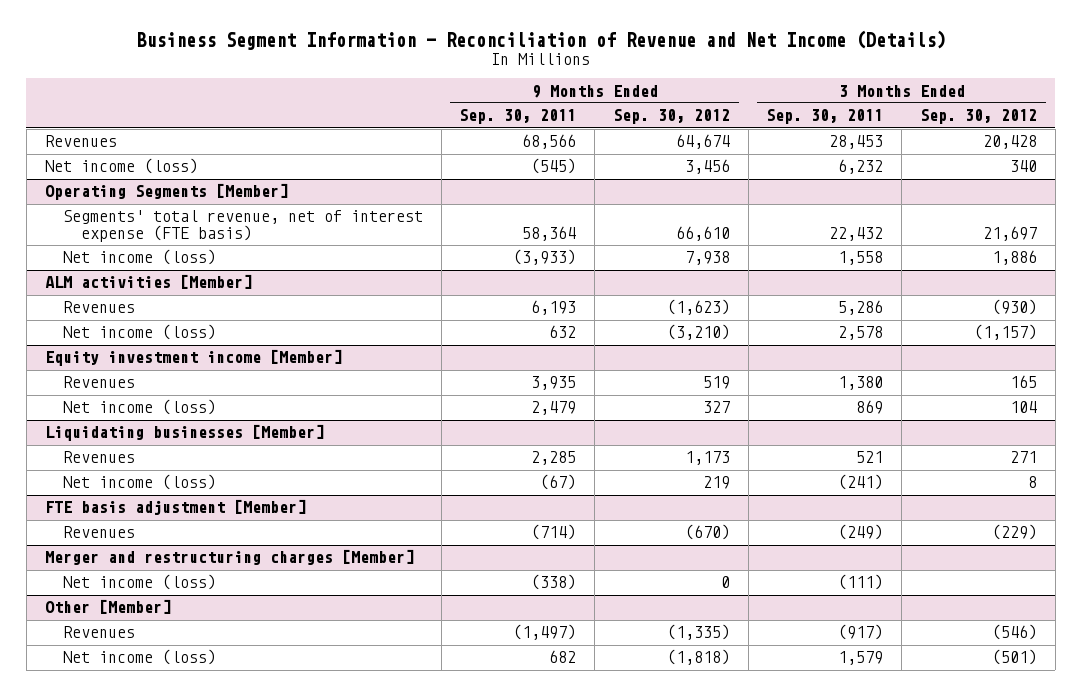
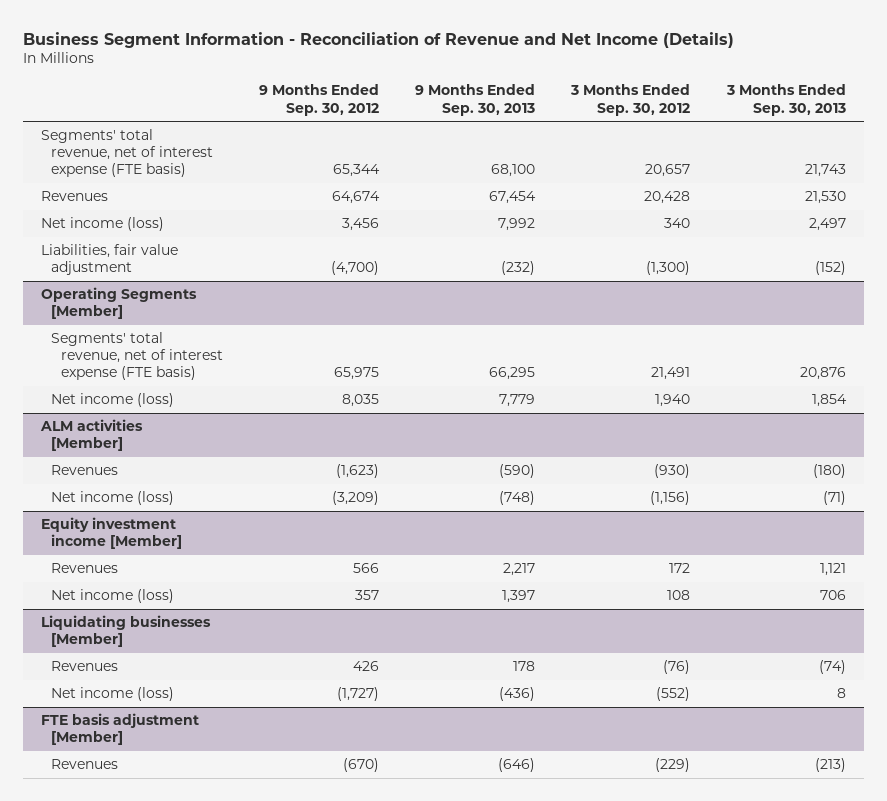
- | 9 Months Ended Sep. 30, 2011 | 9 Months Ended Sep. 30, 2012 | 3 Months Ended Sep. 30, 2011 | 3 Months Ended Sep. 30, 2012
+ | 9 Months Ended Sep. 30, 2012 | 9 Months Ended Sep. 30, 2013 | 3 Months Ended Sep. 30, 2012 | 3 Months Ended Sep. 30, 2013
+ Segments' total revenue, net of interest expense (FTE basis) | 65,344 | 68,100 | 20,657 | 21,743
+ Liabilities, fair value adjustment | (4,700) | (232) | (1,300) | (152)
@ Operating Segments [Member]
- Segments' total revenue, net of interest expense (FTE basis) | 58,364 | 66,610 | 22,432 | 21,697
- Net income (loss) | (3,933) | 7,938 | 1,558 | 1,886
+ Segments' total revenue, net of interest expense (FTE basis) | 65,975 | 66,295 | 21,491 | 20,876
+ Net income (loss) | 8,035 | 7,779 | 1,940 | 1,854
@ ALM activities [Member]
- Net income (loss) | 632 | (3,210) | 2,578 | (1,157)
+ Net income (loss) | (3,209) | (748) | (1,156) | (71)
@ Equity investment income [Member]
- Revenues | 3,935 | 519 | 1,380 | 165
- Net income (loss) | 2,479 | 327 | 869 | 104
+ Revenues | 566 | 2,217 | 172 | 1,121
+ Net income (loss) | 357 | 1,397 | 108 | 706
@ Liquidating businesses [Member]
- Revenues | 2,285 | 1,173 | 521 | 271
- Net income (loss) | (67) | 219 | (241) | 8
+ Revenues | 426 | 178 | (76) | (74)
+ Net income (loss) | (1,727) | (436) | (552) | 8
- Merger and restructuring charges [Member]
- Net income (loss) | (338) | 0 | (111) |
- Other [Member]
- Revenues | (1,497) | (1,335) | (917) | (546)
- Net income (loss) | 682 | (1,818) | 1,579 | (501)

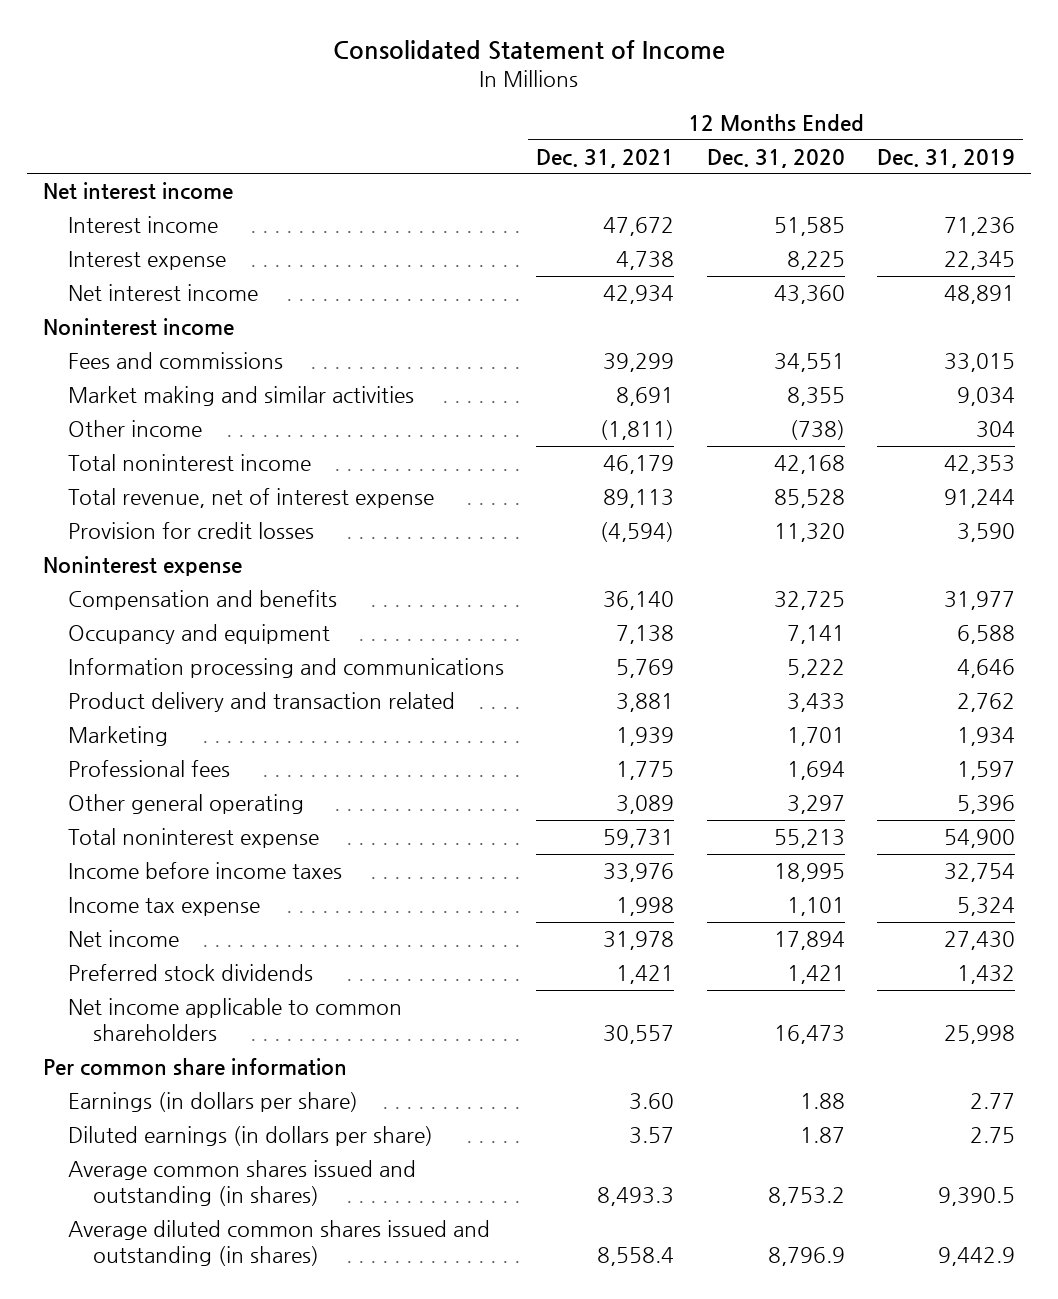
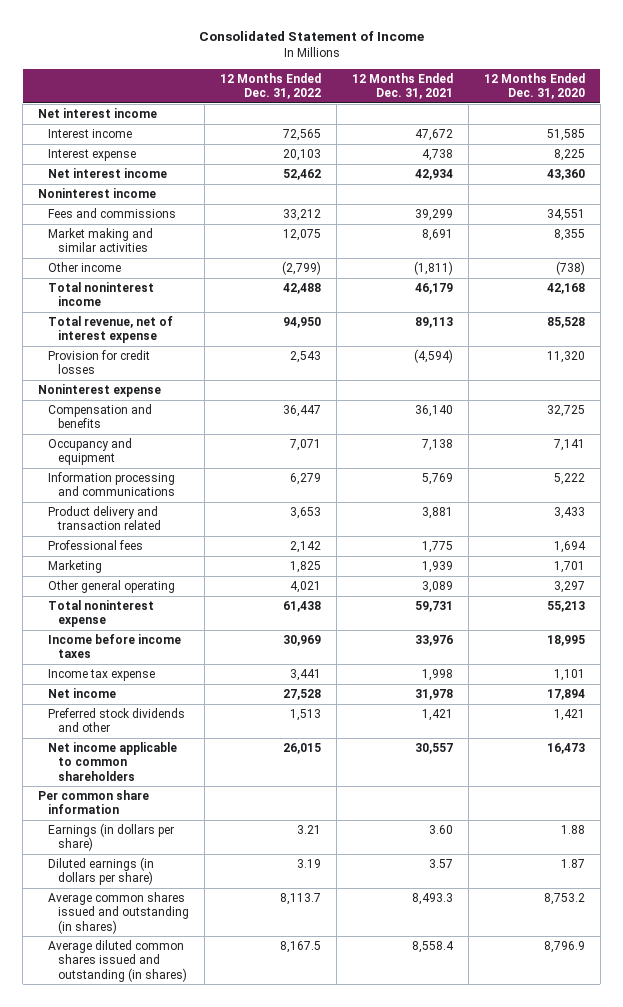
- | 12 Months Ended Dec. 31, 2021 | 12 Months Ended Dec. 31, 2020 | 12 Months Ended Dec. 31, 2019
+ | 12 Months Ended Dec. 31, 2022 | 12 Months Ended Dec. 31, 2021 | 12 Months Ended Dec. 31, 2020
moved down: Marketing | 1,825 | 1,939 | 1,701
- Preferred stock dividends | 1,421 | 1,421 | 1,432
+ Preferred stock dividends and other | 1,513 | 1,421 | 1,421

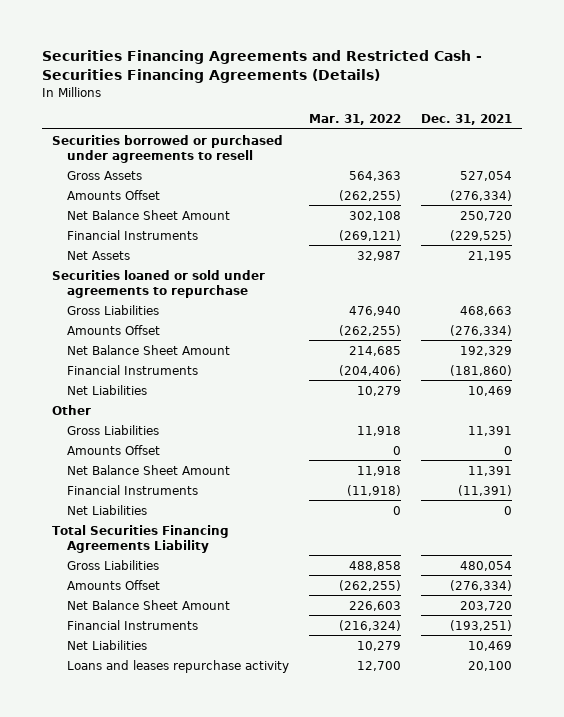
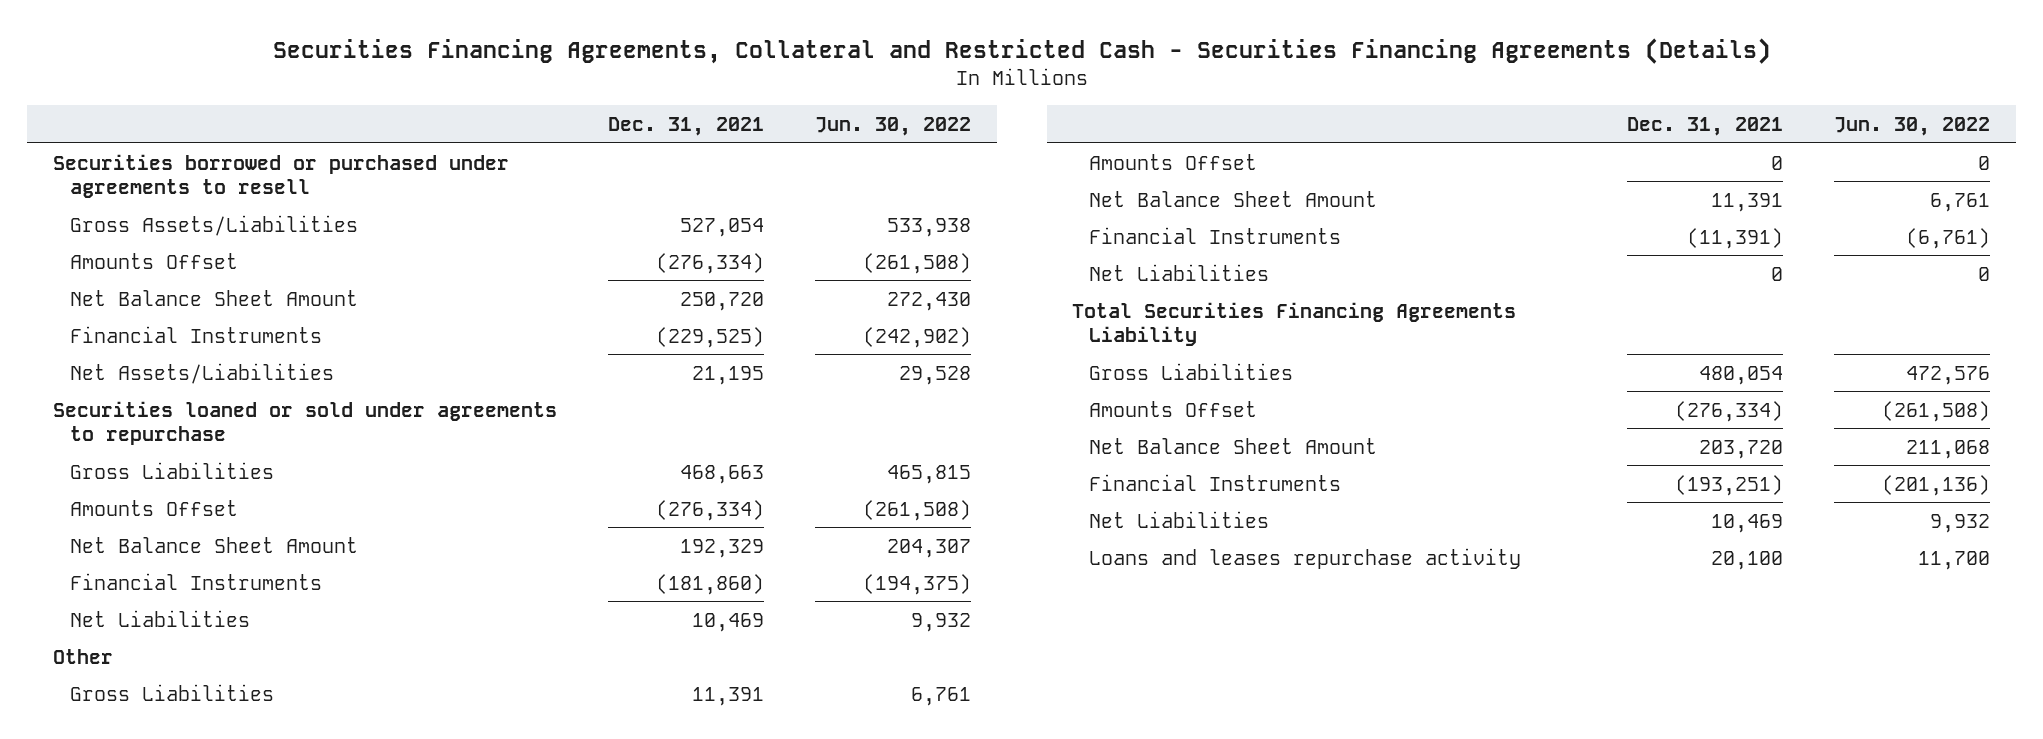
- Securities Financing Agreements and Restricted Cash - Securities Financing Agreements (Details)
+ Securities Financing Agreements, Collateral and Restricted Cash - Securities Financing Agreements (Details)
- | Mar. 31, 2022 | Dec. 31, 2021
+ | Dec. 31, 2021 | Jun. 30, 2022
- Gross Assets | 564,363 | 527,054
+ Gross Assets/Liabilities | 527,054 | 533,938
- Net Assets | 32,987 | 21,195
+ Net Assets/Liabilities | 21,195 | 29,528

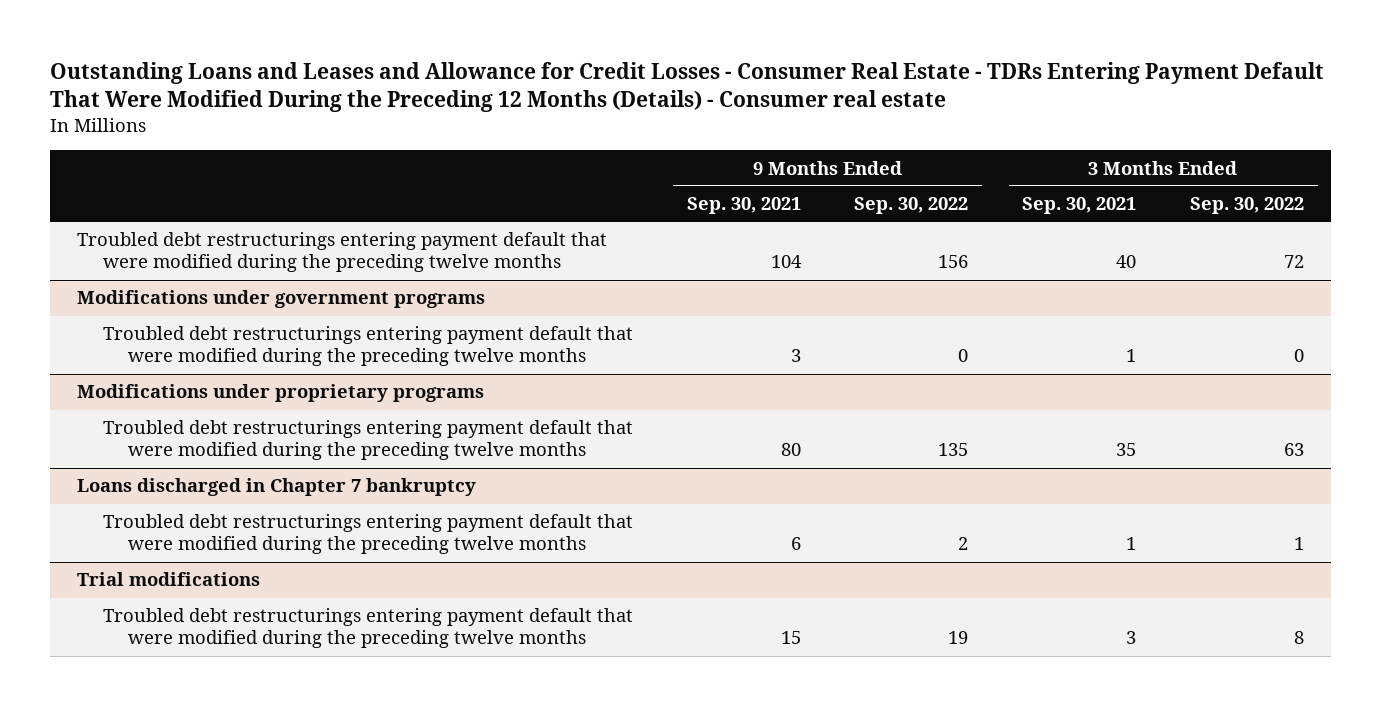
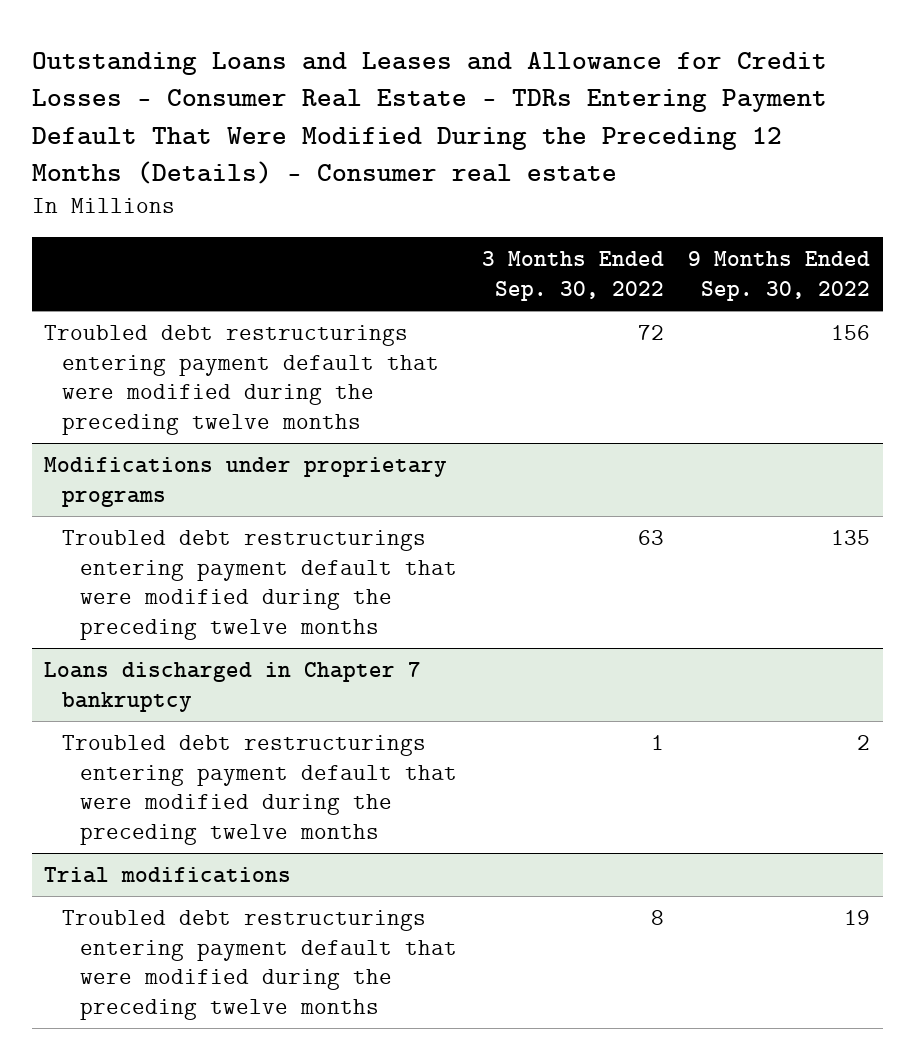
- | 9 Months Ended Sep. 30, 2021 | 9 Months Ended Sep. 30, 2022 | 3 Months Ended Sep. 30, 2021 | 3 Months Ended Sep. 30, 2022
+ | 3 Months Ended Sep. 30, 2022 | 9 Months Ended Sep. 30, 2022
- Modifications under government programs
- Troubled debt restructurings entering payment default that were modified during the preceding twelve months | 3 | 0 | 1 | 0

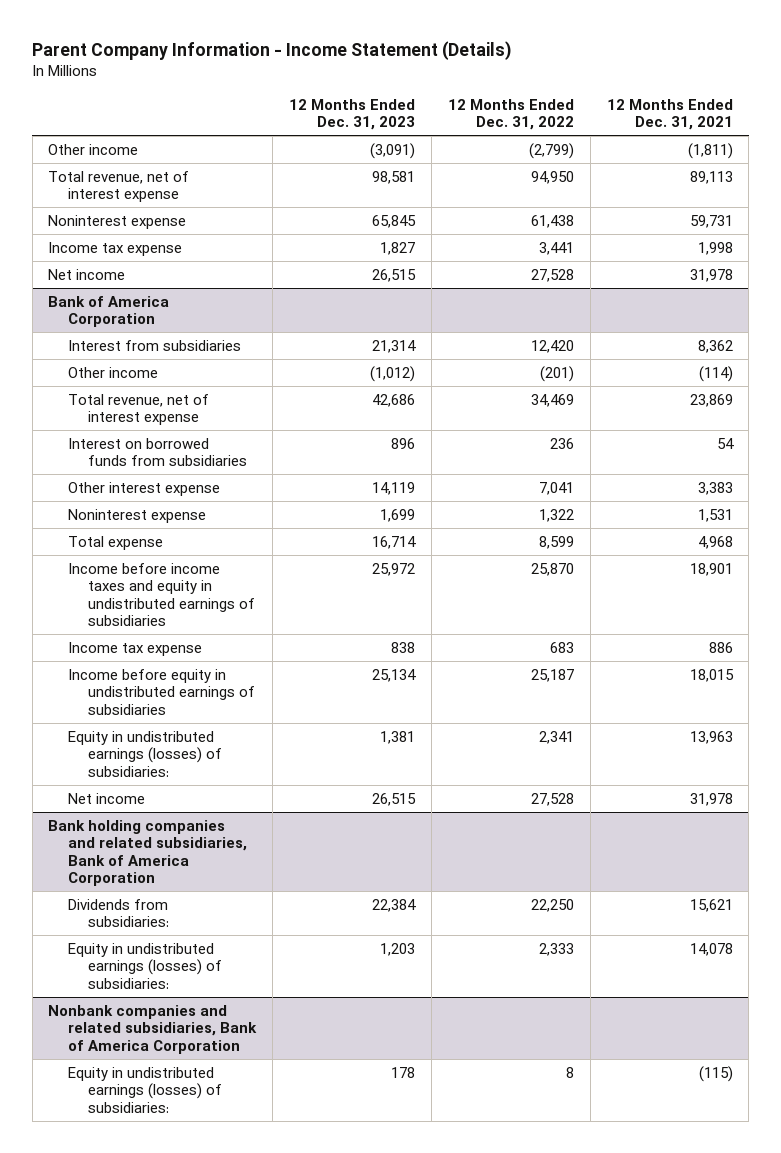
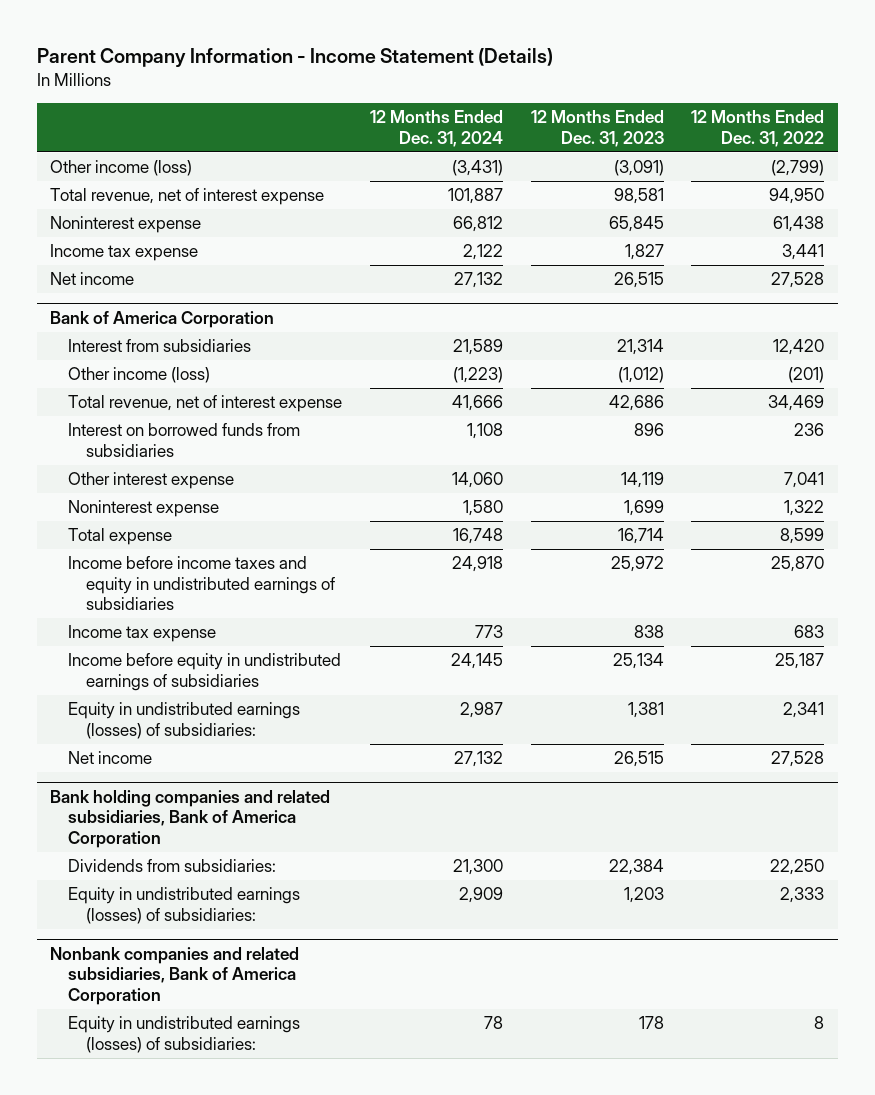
- | 12 Months Ended Dec. 31, 2023 | 12 Months Ended Dec. 31, 2022 | 12 Months Ended Dec. 31, 2021
+ | 12 Months Ended Dec. 31, 2024 | 12 Months Ended Dec. 31, 2023 | 12 Months Ended Dec. 31, 2022
- Other income | (3,091) | (2,799) | (1,811)
+ Other income (loss) | (3,431) | (3,091) | (2,799)
@ Bank of America Corporation
- Other income | (1,012) | (201) | (114)
+ Other income (loss) | (1,223) | (1,012) | (201)

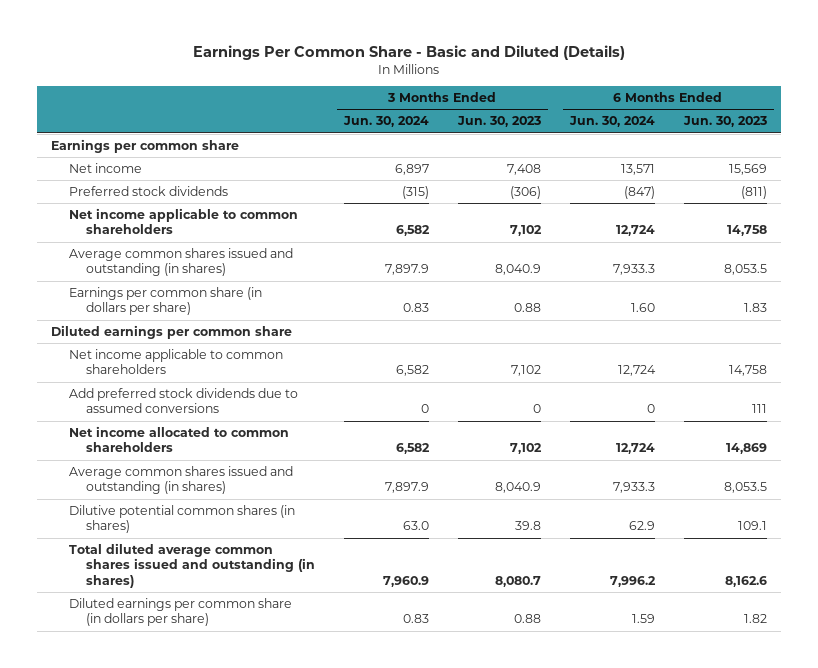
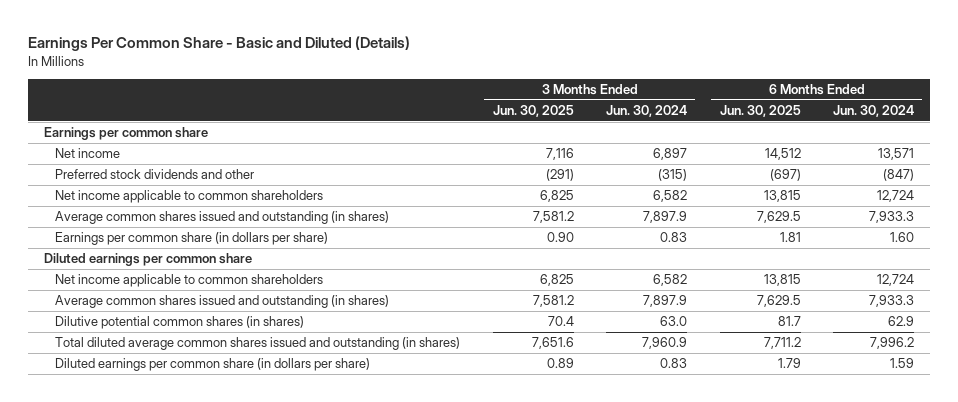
- | 3 Months Ended Jun. 30, 2024 | 3 Months Ended Jun. 30, 2023 | 6 Months Ended Jun. 30, 2024 | 6 Months Ended Jun. 30, 2023
+ | 3 Months Ended Jun. 30, 2025 | 3 Months Ended Jun. 30, 2024 | 6 Months Ended Jun. 30, 2025 | 6 Months Ended Jun. 30, 2024
- Preferred stock dividends | (315) | (306) | (847) | (811)
+ Preferred stock dividends and other | (291) | (315) | (697) | (847)
- Add preferred stock dividends due to assumed conversions | 0 | 0 | 0 | 111
- Net income allocated to common shareholders | 6,582 | 7,102 | 12,724 | 14,869

